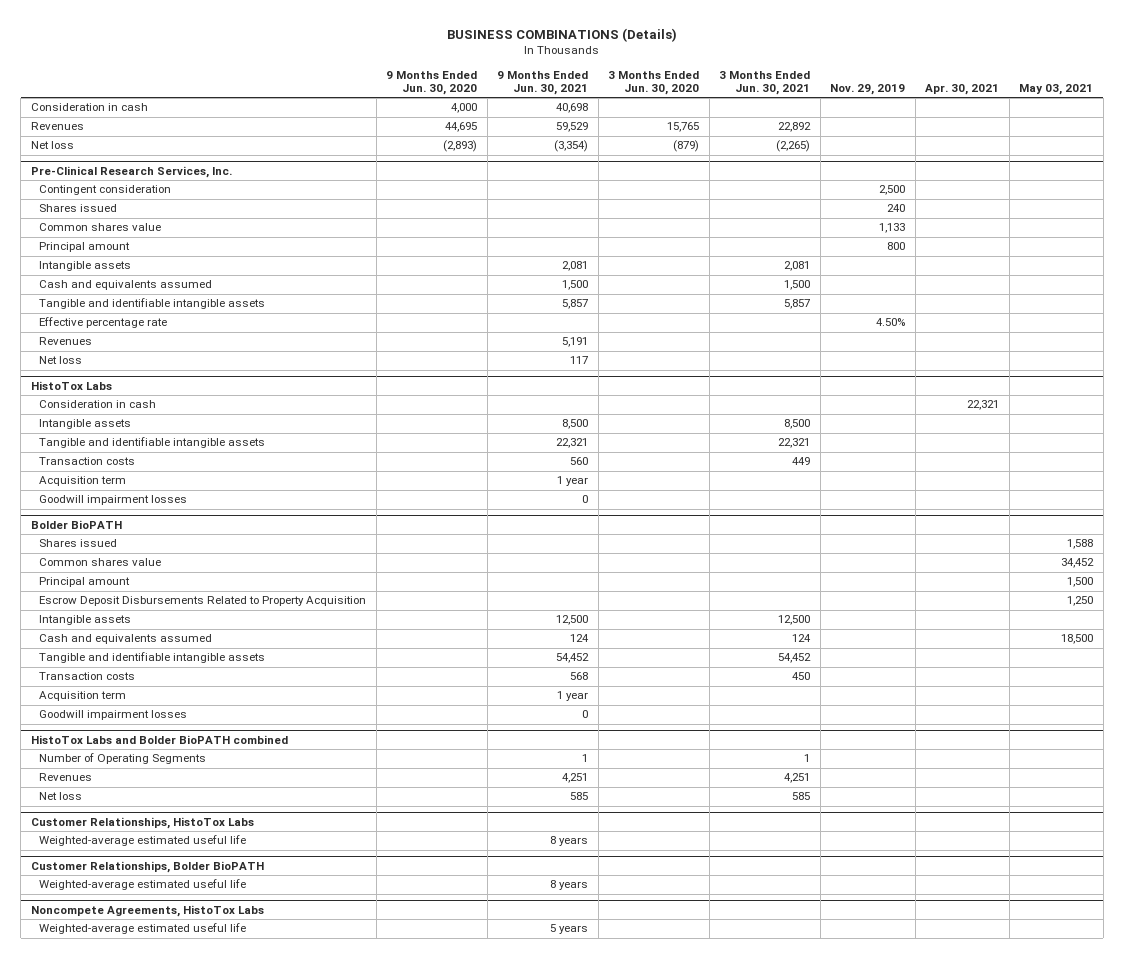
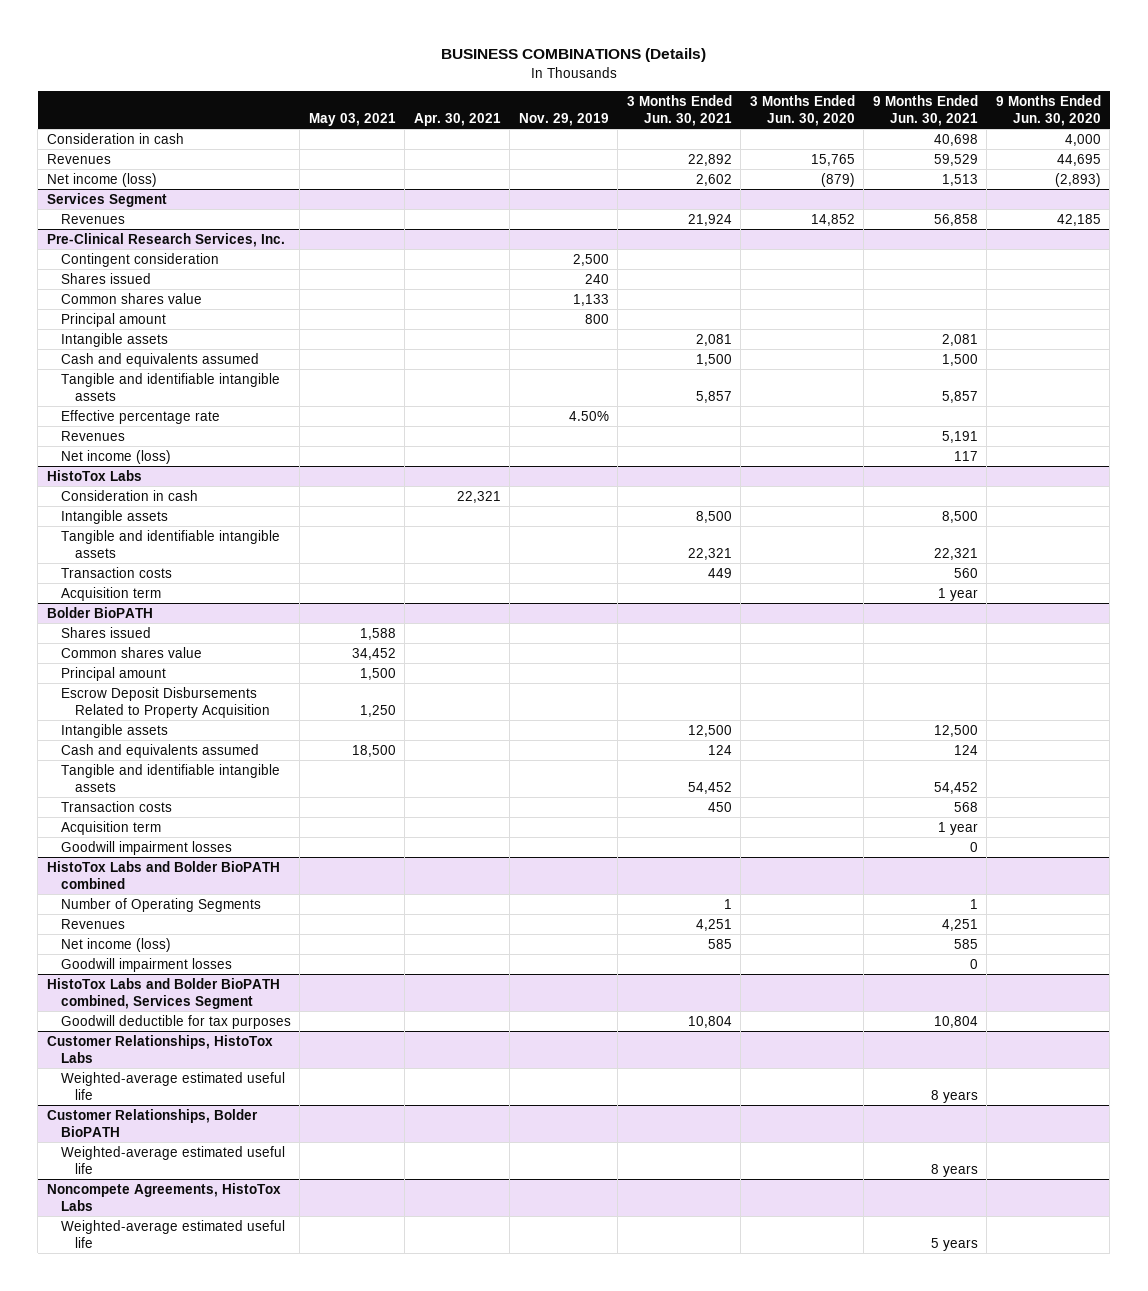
- | 9 Months Ended Jun. 30, 2020 | 9 Months Ended Jun. 30, 2021 | 3 Months Ended Jun. 30, 2020 | 3 Months Ended Jun. 30, 2021 | Nov. 29, 2019 | Apr. 30, 2021 | May 03, 2021
+ | May 03, 2021 | Apr. 30, 2021 | Nov. 29, 2019 | 3 Months Ended Jun. 30, 2021 | 3 Months Ended Jun. 30, 2020 | 9 Months Ended Jun. 30, 2021 | 9 Months Ended Jun. 30, 2020
- Net loss | (2,893) | (3,354) | (879) | (2,265) | | |
+ Net income (loss) | | | | 2,602 | (879) | 1,513 | (2,893)
+ Services Segment
+ Revenues | | | | 21,924 | 14,852 | 56,858 | 42,185
@ Pre-Clinical Research Services, Inc.
- Net loss | | 117 | | | | |
+ Net income (loss) | | | | | | 117 |
@ HistoTox Labs
- Goodwill impairment losses | | 0 | | | | |
@ HistoTox Labs and Bolder BioPATH combined
- Net loss | | 585 | | 585 | | |
+ Net income (loss) | | | | 585 | | 585 |
+ Goodwill impairment losses | | | | | | 0 |
+ HistoTox Labs and Bolder BioPATH combined, Services Segment
+ Goodwill deductible for tax purposes | | | | 10,804 | | 10,804 |

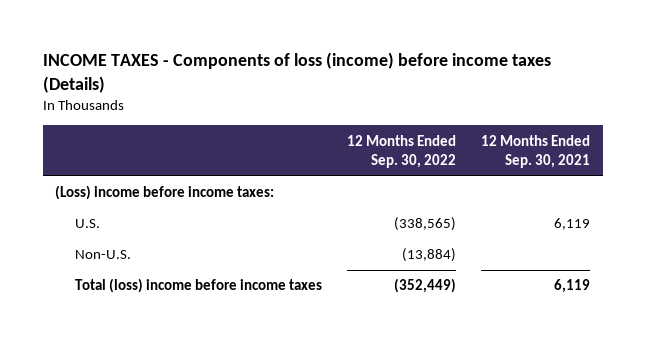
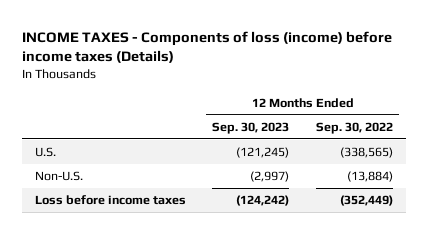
- | 12 Months Ended Sep. 30, 2022 | 12 Months Ended Sep. 30, 2021
+ | 12 Months Ended Sep. 30, 2023 | 12 Months Ended Sep. 30, 2022
- (Loss) income before income taxes:
- Total (loss) income before income taxes | (352,449) | 6,119
+ Loss before income taxes | (124,242) | (352,449)

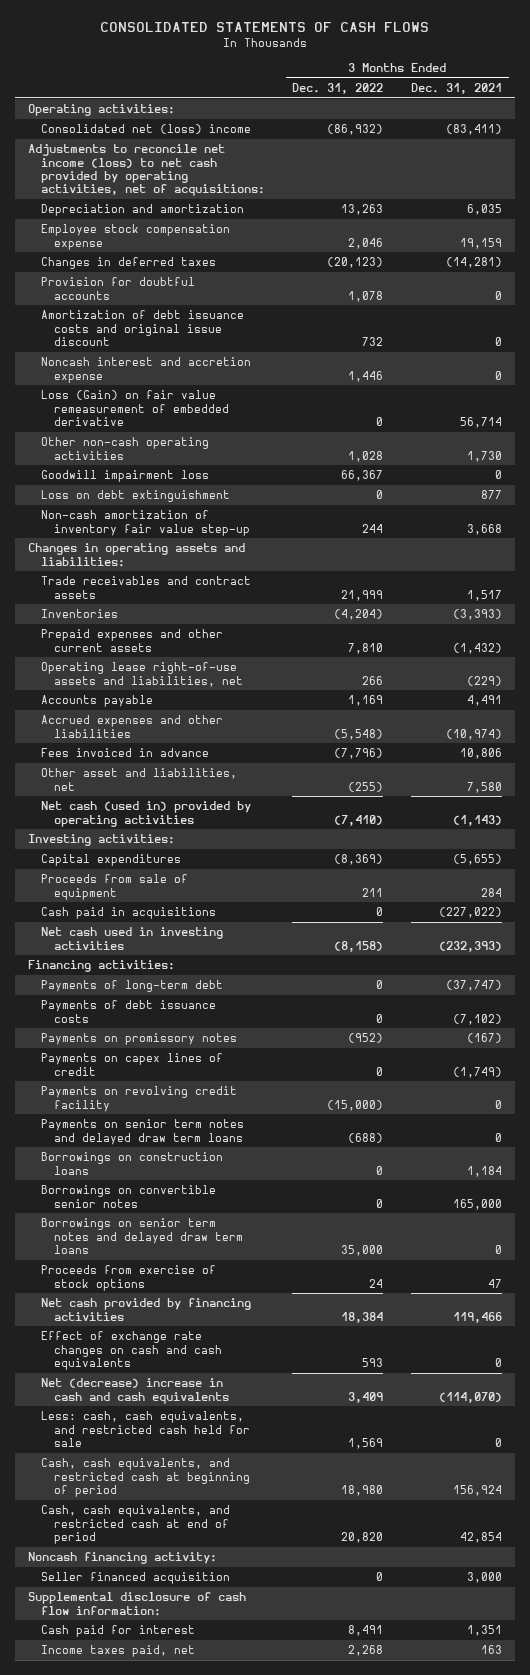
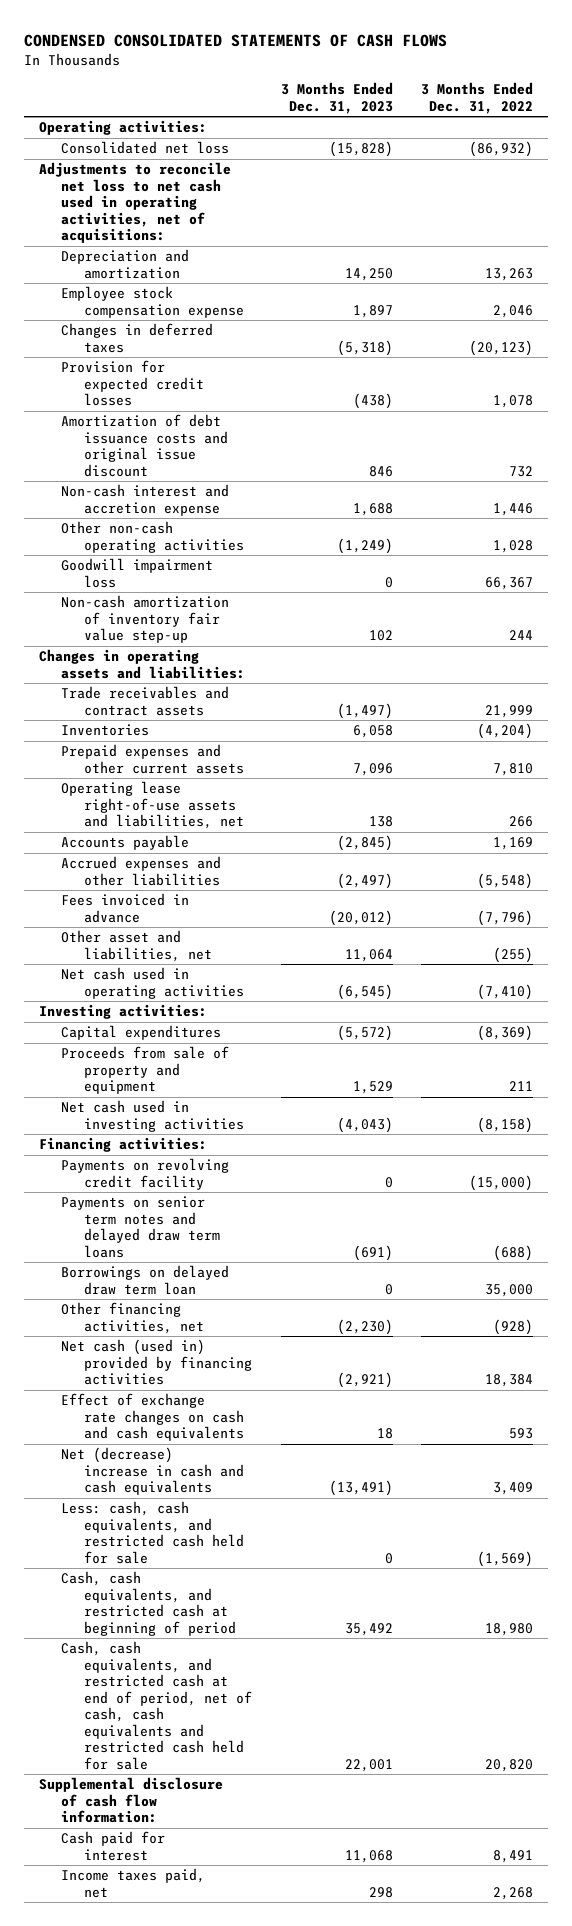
- CONSOLIDATED STATEMENTS OF CASH FLOWS
+ CONDENSED CONSOLIDATED STATEMENTS OF CASH FLOWS
- | 3 Months Ended Dec. 31, 2022 | 3 Months Ended Dec. 31, 2021
+ | 3 Months Ended Dec. 31, 2023 | 3 Months Ended Dec. 31, 2022
- Consolidated net (loss) income | (86,932) | (83,411)
- Adjustments to reconcile net income (loss) to net cash provided by operating activities, net of acquisitions:
+ Consolidated net loss | (15,828) | (86,932)
+ Adjustments to reconcile net loss to net cash used in operating activities, net of acquisitions:
- Provision for doubtful accounts | 1,078 | 0
+ Provision for expected credit losses | (438) | 1,078
- Noncash interest and accretion expense | 1,446 | 0
- Loss (Gain) on fair value remeasurement of embedded derivative | 0 | 56,714
+ Non-cash interest and accretion expense | 1,688 | 1,446
- Loss on debt extinguishment | 0 | 877
- Net cash (used in) provided by operating activities | (7,410) | (1,143)
+ Net cash used in operating activities | (6,545) | (7,410)
- Proceeds from sale of equipment | 211 | 284
- Cash paid in acquisitions | 0 | (227,022)
+ Proceeds from sale of property and equipment | 1,529 | 211
- Payments of long-term debt | 0 | (37,747)
- Payments of debt issuance costs | 0 | (7,102)
- Payments on promissory notes | (952) | (167)
- Payments on capex lines of credit | 0 | (1,749)
- Borrowings on construction loans | 0 | 1,184
- Borrowings on convertible senior notes | 0 | 165,000
- Borrowings on senior term notes and delayed draw term loans | 35,000 | 0
- Proceeds from exercise of stock options | 24 | 47
- Net cash provided by financing activities | 18,384 | 119,466
+ Borrowings on delayed draw term loan | 0 | 35,000
+ Other financing activities, net | (2,230) | (928)
+ Net cash (used in) provided by financing activities | (2,921) | 18,384
- Less: cash, cash equivalents, and restricted cash held for sale | 1,569 | 0
+ Less: cash, cash equivalents, and restricted cash held for sale | 0 | (1,569)
- Cash, cash equivalents, and restricted cash at end of period | 20,820 | 42,854
- Noncash financing activity:
- Seller financed acquisition | 0 | 3,000
+ Cash, cash equivalents, and restricted cash at end of period, net of cash, cash equivalents and restricted cash held for sale | 22,001 | 20,820

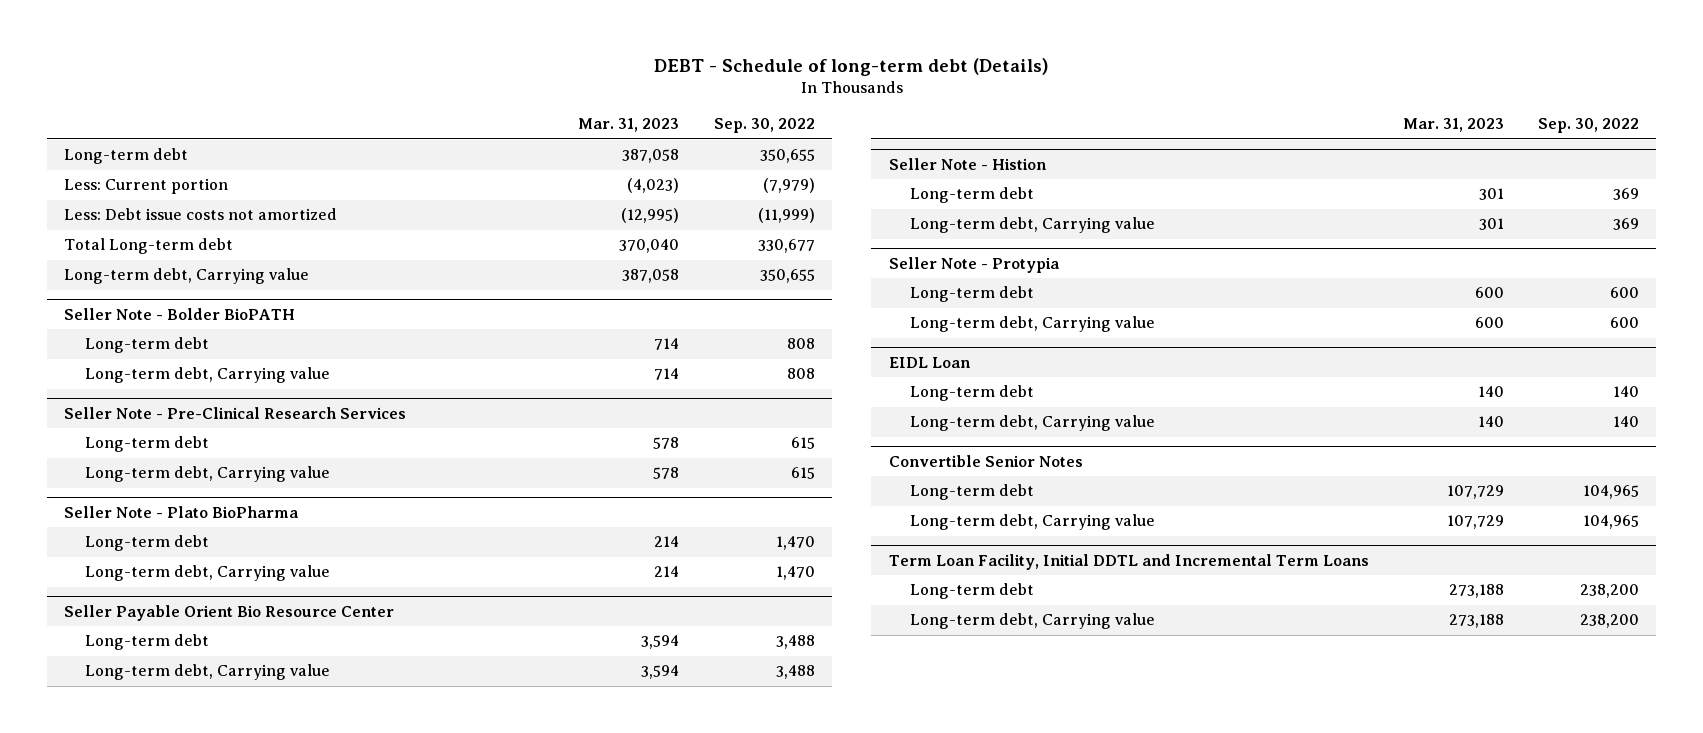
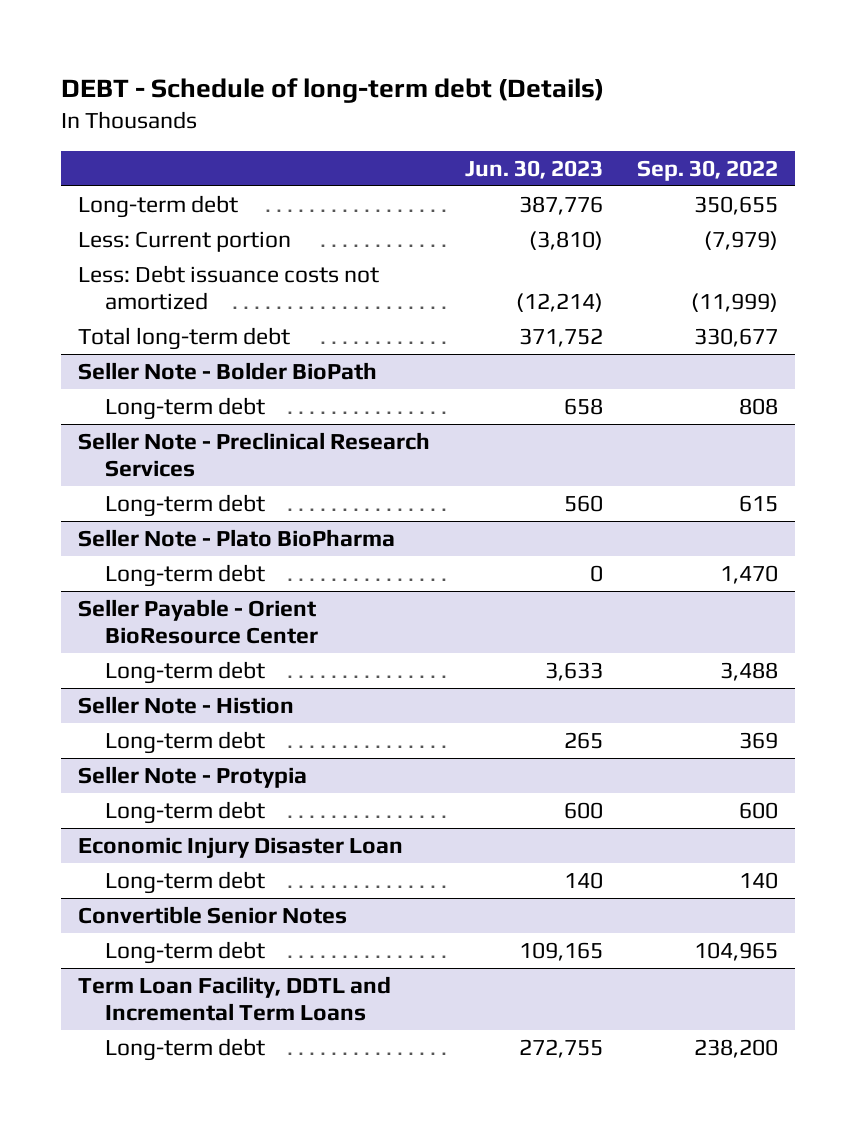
- | Mar. 31, 2023 | Sep. 30, 2022
+ | Jun. 30, 2023 | Sep. 30, 2022
- Less: Debt issue costs not amortized | (12,995) | (11,999)
- Total Long-term debt | 370,040 | 330,677
- Long-term debt, Carrying value | 387,058 | 350,655
- Seller Note - Bolder BioPATH
+ Less: Debt issuance costs not amortized | (12,214) | (11,999)
+ Total long-term debt | 371,752 | 330,677
+ Seller Note - Bolder BioPath
- Long-term debt, Carrying value | 714 | 808
- Seller Note - Pre-Clinical Research Services
+ Seller Note - Preclinical Research Services
- Long-term debt, Carrying value | 578 | 615
@ Seller Note - Plato BioPharma
- Long-term debt, Carrying value | 214 | 1,470
- Seller Payable Orient Bio Resource Center
+ Seller Payable - Orient BioResource Center
- Long-term debt, Carrying value | 3,594 | 3,488
@ Seller Note - Histion
- Long-term debt, Carrying value | 301 | 369
@ Seller Note - Protypia
- Long-term debt, Carrying value | 600 | 600
- EIDL Loan
+ Economic Injury Disaster Loan
- Long-term debt, Carrying value | 140 | 140
@ Convertible Senior Notes
- Long-term debt, Carrying value | 107,729 | 104,965
- Term Loan Facility, Initial DDTL and Incremental Term Loans
+ Term Loan Facility, DDTL and Incremental Term Loans
- Long-term debt, Carrying value | 273,188 | 238,200

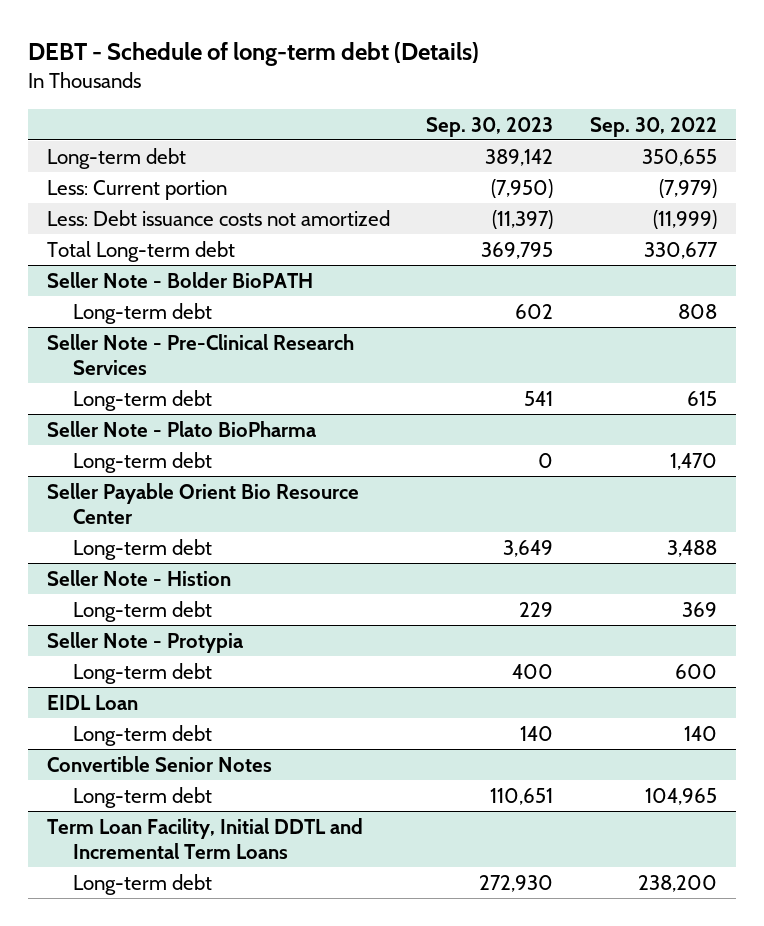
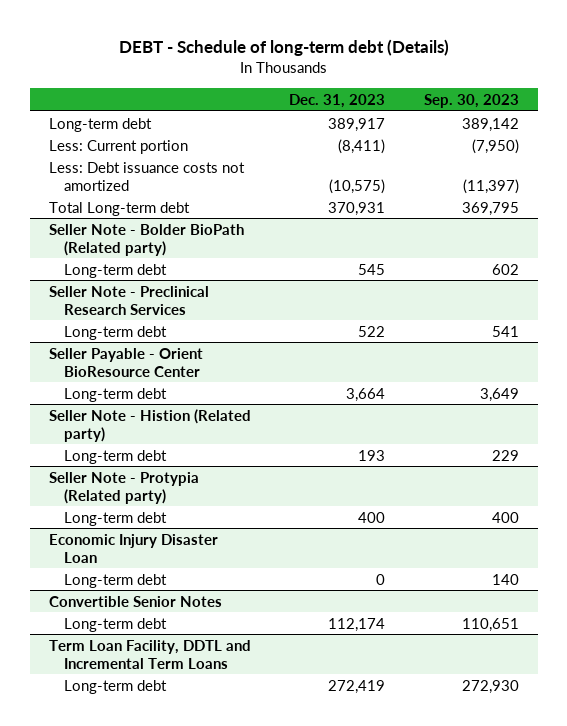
- | Sep. 30, 2023 | Sep. 30, 2022
+ | Dec. 31, 2023 | Sep. 30, 2023
- Seller Note - Bolder BioPATH
+ Seller Note - Bolder BioPath (Related party)
- Seller Note - Pre-Clinical Research Services
+ Seller Note - Preclinical Research Services
- Seller Note - Plato BioPharma
- Long-term debt | 0 | 1,470
- Seller Payable Orient Bio Resource Center
+ Seller Payable - Orient BioResource Center
- Seller Note - Histion
+ Seller Note - Histion (Related party)
- Seller Note - Protypia
+ Seller Note - Protypia (Related party)
- EIDL Loan
+ Economic Injury Disaster Loan
- Term Loan Facility, Initial DDTL and Incremental Term Loans
+ Term Loan Facility, DDTL and Incremental Term Loans

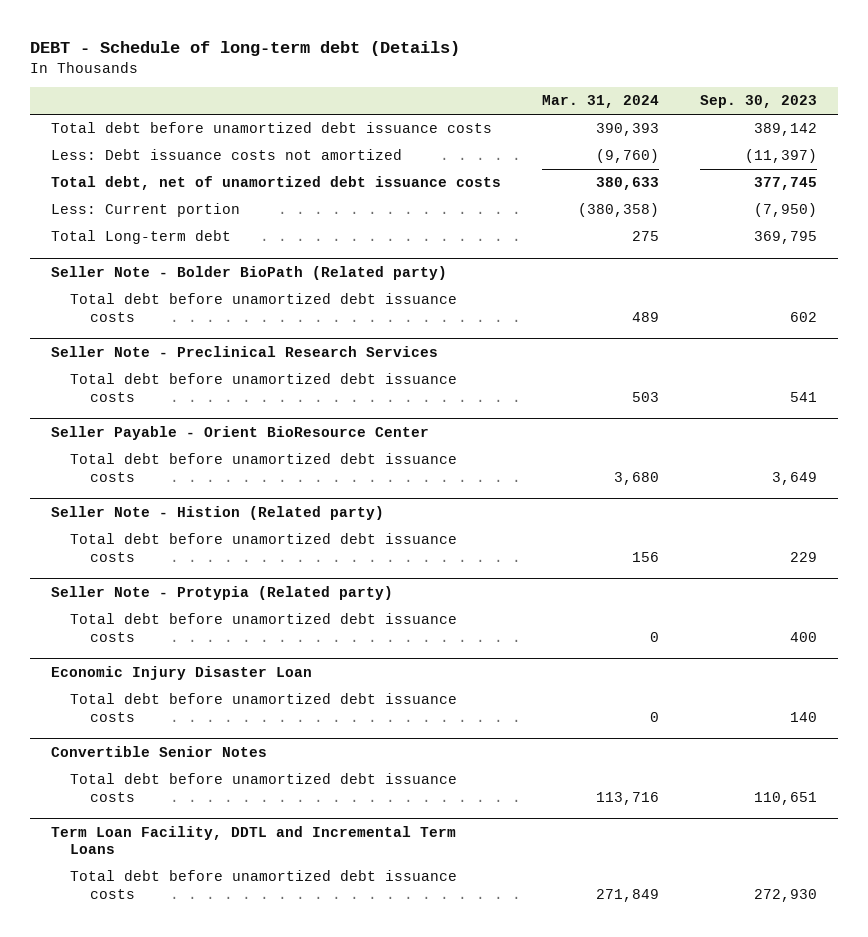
- | Dec. 31, 2023 | Sep. 30, 2023
+ | Mar. 31, 2024 | Sep. 30, 2023
- Long-term debt | 389,917 | 389,142
+ Total debt before unamortized debt issuance costs | 390,393 | 389,142
+ Total debt, net of unamortized debt issuance costs | 380,633 | 377,745
moved down: Less: Current portion | (380,358) | (7,950)
@ Seller Note - Bolder BioPath (Related party)
- Long-term debt | 545 | 602
+ Total debt before unamortized debt issuance costs | 489 | 602
@ Seller Note - Preclinical Research Services
- Long-term debt | 522 | 541
+ Total debt before unamortized debt issuance costs | 503 | 541
@ Seller Payable - Orient BioResource Center
- Long-term debt | 3,664 | 3,649
+ Total debt before unamortized debt issuance costs | 3,680 | 3,649
@ Seller Note - Histion (Related party)
- Long-term debt | 193 | 229
+ Total debt before unamortized debt issuance costs | 156 | 229
@ Seller Note - Protypia (Related party)
- Long-term debt | 400 | 400
+ Total debt before unamortized debt issuance costs | 0 | 400
@ Economic Injury Disaster Loan
- Long-term debt | 0 | 140
+ Total debt before unamortized debt issuance costs | 0 | 140
@ Convertible Senior Notes
- Long-term debt | 112,174 | 110,651
+ Total debt before unamortized debt issuance costs | 113,716 | 110,651
@ Term Loan Facility, DDTL and Incremental Term Loans
- Long-term debt | 272,419 | 272,930
+ Total debt before unamortized debt issuance costs | 271,849 | 272,930

